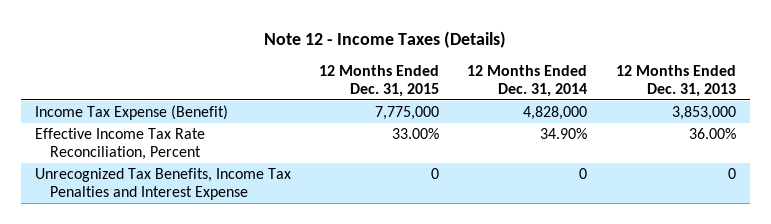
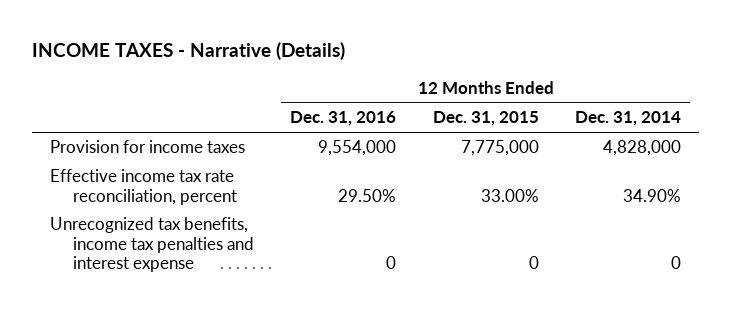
- Note 12 - Income Taxes (Details)
+ INCOME TAXES - Narrative (Details)
- | 12 Months Ended Dec. 31, 2015 | 12 Months Ended Dec. 31, 2014 | 12 Months Ended Dec. 31, 2013
+ | 12 Months Ended Dec. 31, 2016 | 12 Months Ended Dec. 31, 2015 | 12 Months Ended Dec. 31, 2014
- Income Tax Expense (Benefit) | 7,775,000 | 4,828,000 | 3,853,000
- Effective Income Tax Rate Reconciliation, Percent | 33.00% | 34.90% | 36.00%
- Unrecognized Tax Benefits, Income Tax Penalties and Interest Expense | 0 | 0 | 0
+ Provision for income taxes | 9,554,000 | 7,775,000 | 4,828,000
+ Effective income tax rate reconciliation, percent | 29.50% | 33.00% | 34.90%
+ Unrecognized tax benefits, income tax penalties and interest expense | 0 | 0 | 0

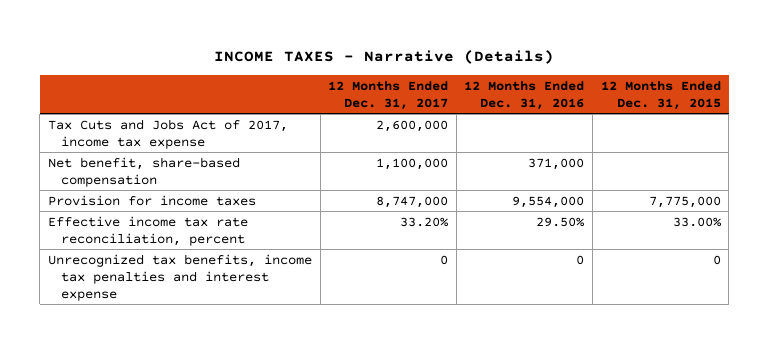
- | 12 Months Ended Dec. 31, 2016 | 12 Months Ended Dec. 31, 2015 | 12 Months Ended Dec. 31, 2014
+ | 12 Months Ended Dec. 31, 2017 | 12 Months Ended Dec. 31, 2016 | 12 Months Ended Dec. 31, 2015
+ Tax Cuts and Jobs Act of 2017, income tax expense | 2,600,000 | |
+ Net benefit, share-based compensation | 1,100,000 | 371,000 |

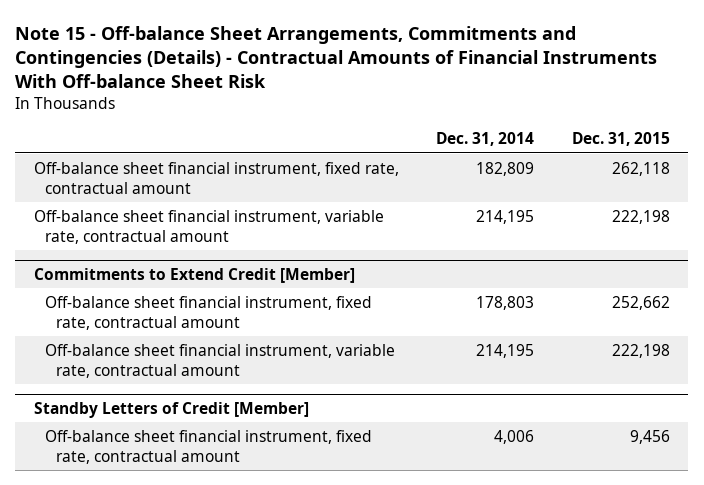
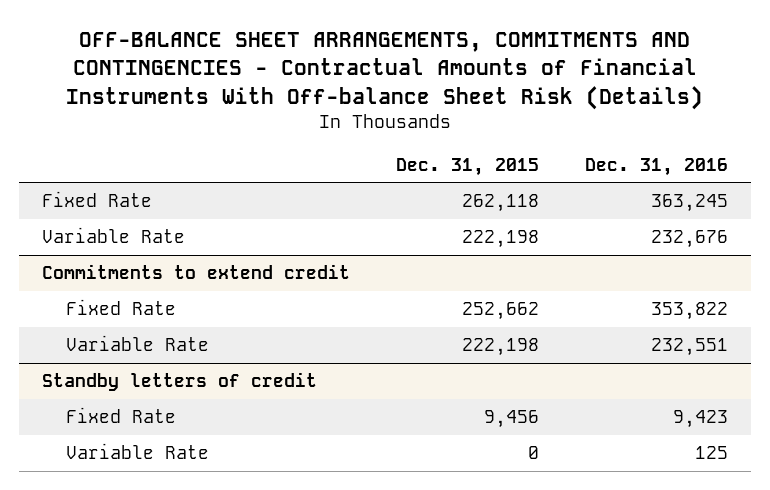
- Note 15 - Off-balance Sheet Arrangements, Commitments and Contingencies (Details) - Contractual Amounts of Financial Instruments With Off-balance Sheet Risk
+ OFF-BALANCE SHEET ARRANGEMENTS, COMMITMENTS AND CONTINGENCIES - Contractual Amounts of Financial Instruments With Off-balance Sheet Risk (Details)
- | Dec. 31, 2014 | Dec. 31, 2015
+ | Dec. 31, 2015 | Dec. 31, 2016
- Off-balance sheet financial instrument, fixed rate, contractual amount | 182,809 | 262,118
- Off-balance sheet financial instrument, variable rate, contractual amount | 214,195 | 222,198
- Commitments to Extend Credit [Member]
- Off-balance sheet financial instrument, fixed rate, contractual amount | 178,803 | 252,662
- Off-balance sheet financial instrument, variable rate, contractual amount | 214,195 | 222,198
- Standby Letters of Credit [Member]
- Off-balance sheet financial instrument, fixed rate, contractual amount | 4,006 | 9,456
+ Fixed Rate | 262,118 | 363,245
+ Variable Rate | 222,198 | 232,676
+ Commitments to extend credit
+ Fixed Rate | 252,662 | 353,822
+ Variable Rate | 222,198 | 232,551
+ Standby letters of credit
+ Fixed Rate | 9,456 | 9,423
+ Variable Rate | 0 | 125

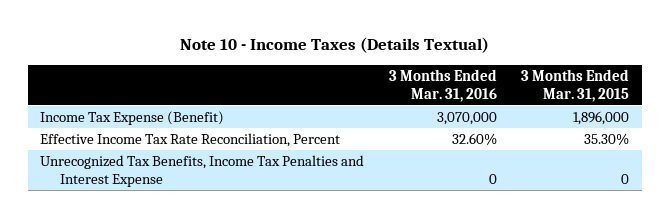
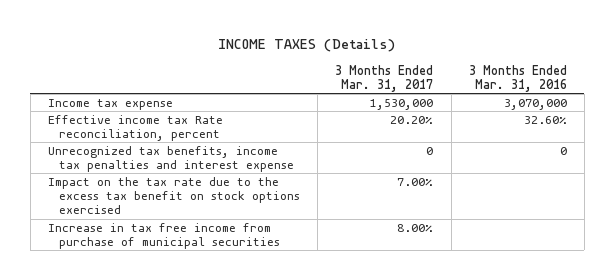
- Note 10 - Income Taxes (Details Textual)
+ INCOME TAXES (Details)
- | 3 Months Ended Mar. 31, 2016 | 3 Months Ended Mar. 31, 2015
+ | 3 Months Ended Mar. 31, 2017 | 3 Months Ended Mar. 31, 2016
- Income Tax Expense (Benefit) | 3,070,000 | 1,896,000
- Effective Income Tax Rate Reconciliation, Percent | 32.60% | 35.30%
- Unrecognized Tax Benefits, Income Tax Penalties and Interest Expense | 0 | 0
+ Income tax expense | 1,530,000 | 3,070,000
+ Effective income tax Rate reconciliation, percent | 20.20% | 32.60%
+ Unrecognized tax benefits, income tax penalties and interest expense | 0 | 0
+ Impact on the tax rate due to the excess tax benefit on stock options exercised | 7.00% |
+ Increase in tax free income from purchase of municipal securities | 8.00% |

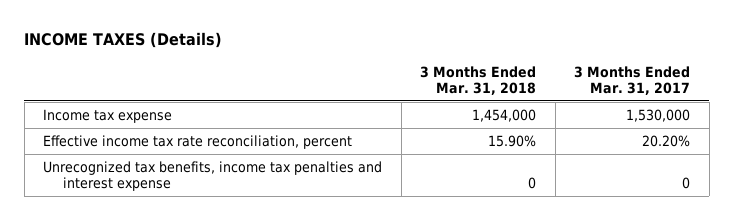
- | 3 Months Ended Mar. 31, 2017 | 3 Months Ended Mar. 31, 2016
+ | 3 Months Ended Mar. 31, 2018 | 3 Months Ended Mar. 31, 2017
- Effective income tax Rate reconciliation, percent | 20.20% | 32.60%
+ Effective income tax rate reconciliation, percent | 15.90% | 20.20%
- Impact on the tax rate due to the excess tax benefit on stock options exercised | 7.00% |
- Increase in tax free income from purchase of municipal securities | 8.00% |

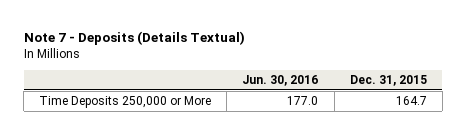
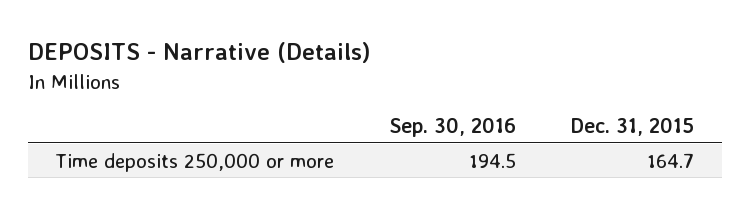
- Note 7 - Deposits (Details Textual)
+ DEPOSITS - Narrative (Details)
- | Jun. 30, 2016 | Dec. 31, 2015
+ | Sep. 30, 2016 | Dec. 31, 2015
- Time Deposits 250,000 or More | 177.0 | 164.7
+ Time deposits 250,000 or more | 194.5 | 164.7

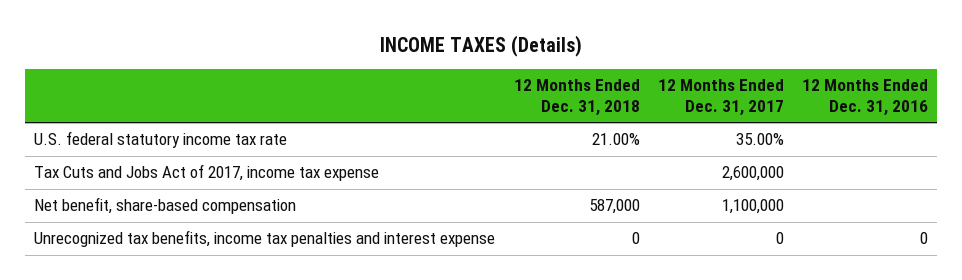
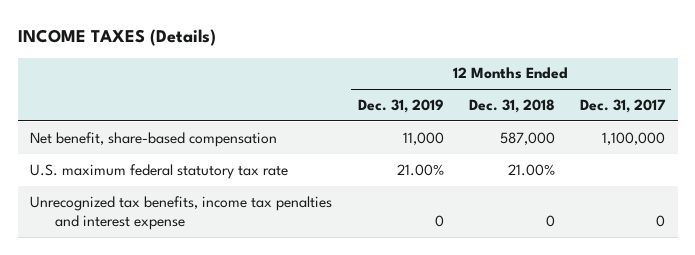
- | 12 Months Ended Dec. 31, 2018 | 12 Months Ended Dec. 31, 2017 | 12 Months Ended Dec. 31, 2016
+ | 12 Months Ended Dec. 31, 2019 | 12 Months Ended Dec. 31, 2018 | 12 Months Ended Dec. 31, 2017
- U.S. federal statutory income tax rate | 21.00% | 35.00% |
- Tax Cuts and Jobs Act of 2017, income tax expense | | 2,600,000 |
+ U.S. maximum federal statutory tax rate | 21.00% | 21.00% |

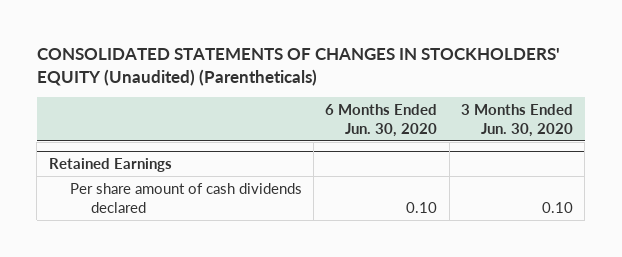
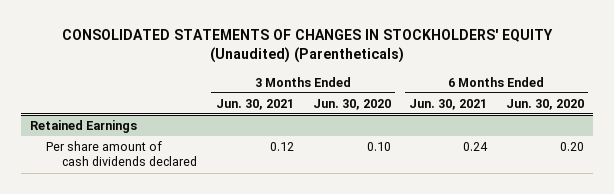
- | 6 Months Ended Jun. 30, 2020 | 3 Months Ended Jun. 30, 2020
+ | 3 Months Ended Jun. 30, 2021 | 3 Months Ended Jun. 30, 2020 | 6 Months Ended Jun. 30, 2021 | 6 Months Ended Jun. 30, 2020
@ Retained Earnings
- Per share amount of cash dividends declared | 0.10 | 0.10
+ Per share amount of cash dividends declared | 0.12 | 0.10 | 0.24 | 0.20

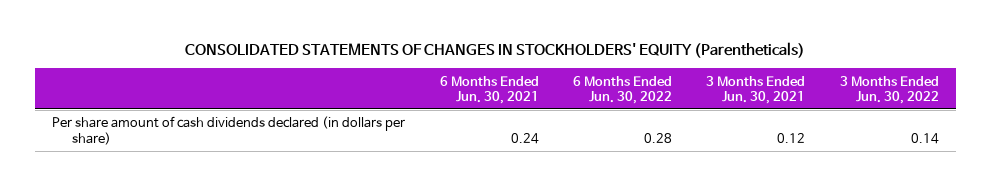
- CONSOLIDATED STATEMENTS OF CHANGES IN STOCKHOLDERS' EQUITY (Unaudited) (Parentheticals)
+ CONSOLIDATED STATEMENTS OF CHANGES IN STOCKHOLDERS' EQUITY (Parentheticals)
- | 3 Months Ended Jun. 30, 2021 | 3 Months Ended Jun. 30, 2020 | 6 Months Ended Jun. 30, 2021 | 6 Months Ended Jun. 30, 2020
+ | 6 Months Ended Jun. 30, 2021 | 6 Months Ended Jun. 30, 2022 | 3 Months Ended Jun. 30, 2021 | 3 Months Ended Jun. 30, 2022
- Retained Earnings
- Per share amount of cash dividends declared | 0.12 | 0.10 | 0.24 | 0.20
+ Per share amount of cash dividends declared (in dollars per share) | 0.24 | 0.28 | 0.12 | 0.14

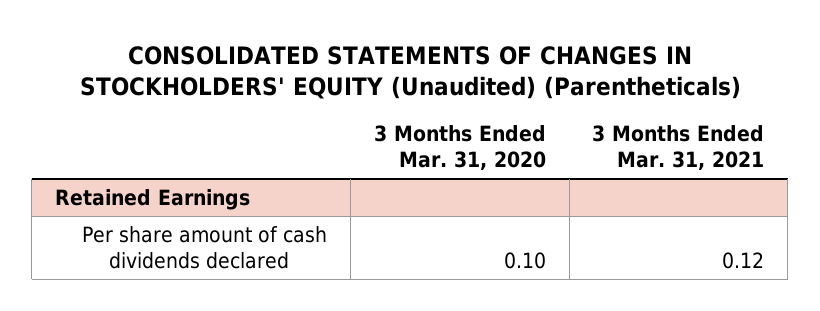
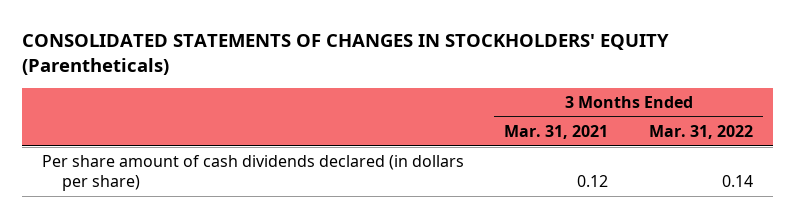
- CONSOLIDATED STATEMENTS OF CHANGES IN STOCKHOLDERS' EQUITY (Unaudited) (Parentheticals)
+ CONSOLIDATED STATEMENTS OF CHANGES IN STOCKHOLDERS' EQUITY (Parentheticals)
- | 3 Months Ended Mar. 31, 2020 | 3 Months Ended Mar. 31, 2021
+ | 3 Months Ended Mar. 31, 2021 | 3 Months Ended Mar. 31, 2022
- Retained Earnings
- Per share amount of cash dividends declared | 0.10 | 0.12
+ Per share amount of cash dividends declared (in dollars per share) | 0.12 | 0.14

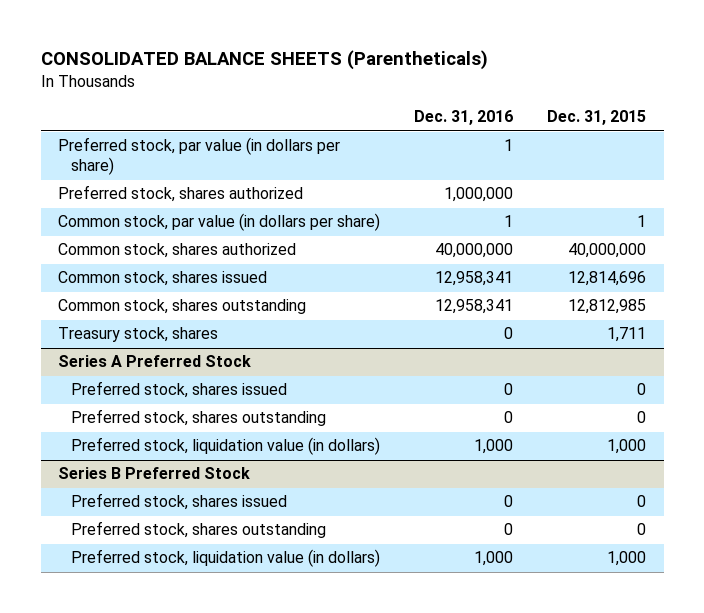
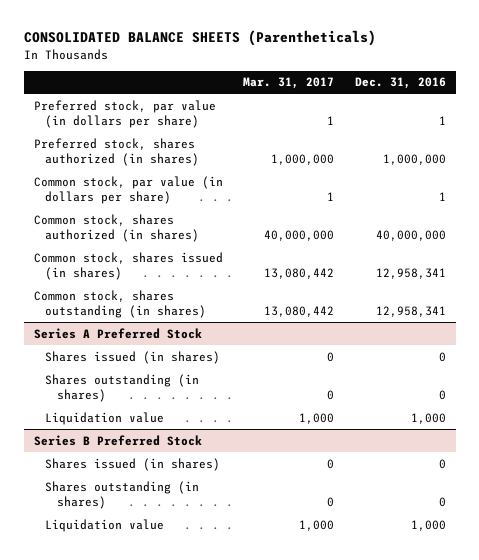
- | Dec. 31, 2016 | Dec. 31, 2015
+ | Mar. 31, 2017 | Dec. 31, 2016
- Preferred stock, shares authorized | 1,000,000 |
+ Preferred stock, shares authorized (in shares) | 1,000,000 | 1,000,000
- Common stock, shares authorized | 40,000,000 | 40,000,000
- Common stock, shares issued | 12,958,341 | 12,814,696
- Common stock, shares outstanding | 12,958,341 | 12,812,985
- Treasury stock, shares | 0 | 1,711
+ Common stock, shares authorized (in shares) | 40,000,000 | 40,000,000
+ Common stock, shares issued (in shares) | 13,080,442 | 12,958,341
+ Common stock, shares outstanding (in shares) | 13,080,442 | 12,958,341
@ Series A Preferred Stock
- Preferred stock, shares issued | 0 | 0
- Preferred stock, shares outstanding | 0 | 0
- Preferred stock, liquidation value (in dollars) | 1,000 | 1,000
+ Shares issued (in shares) | 0 | 0
+ Shares outstanding (in shares) | 0 | 0
+ Liquidation value | 1,000 | 1,000
@ Series B Preferred Stock
- Preferred stock, shares issued | 0 | 0
- Preferred stock, shares outstanding | 0 | 0
- Preferred stock, liquidation value (in dollars) | 1,000 | 1,000
+ Shares issued (in shares) | 0 | 0
+ Shares outstanding (in shares) | 0 | 0
+ Liquidation value | 1,000 | 1,000

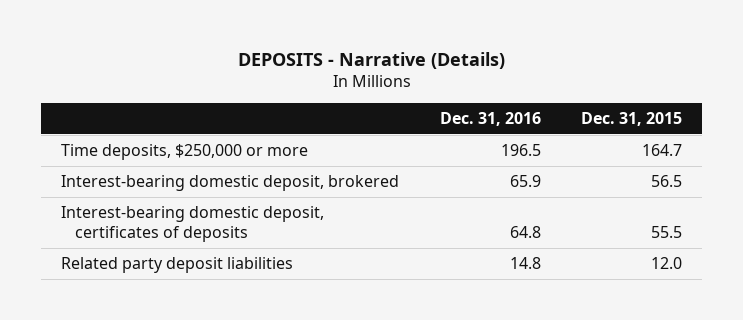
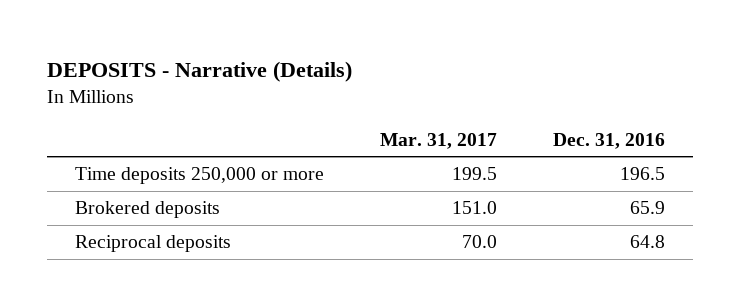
- | Dec. 31, 2016 | Dec. 31, 2015
+ | Mar. 31, 2017 | Dec. 31, 2016
- Time deposits, $250,000 or more | 196.5 | 164.7
- Interest-bearing domestic deposit, brokered | 65.9 | 56.5
- Interest-bearing domestic deposit, certificates of deposits | 64.8 | 55.5
- Related party deposit liabilities | 14.8 | 12.0
+ Time deposits 250,000 or more | 199.5 | 196.5
+ Brokered deposits | 151.0 | 65.9
+ Reciprocal deposits | 70.0 | 64.8

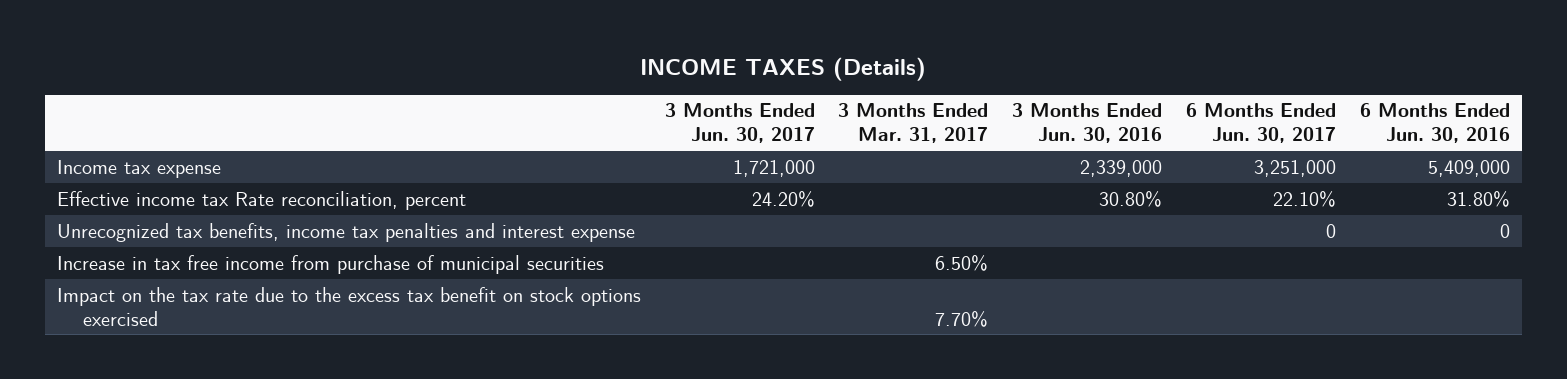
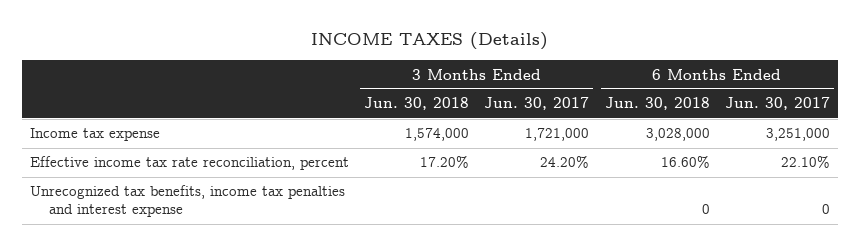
- | 3 Months Ended Jun. 30, 2017 | 3 Months Ended Mar. 31, 2017 | 3 Months Ended Jun. 30, 2016 | 6 Months Ended Jun. 30, 2017 | 6 Months Ended Jun. 30, 2016
+ | 3 Months Ended Jun. 30, 2018 | 3 Months Ended Jun. 30, 2017 | 6 Months Ended Jun. 30, 2018 | 6 Months Ended Jun. 30, 2017
- Effective income tax Rate reconciliation, percent | 24.20% | | 30.80% | 22.10% | 31.80%
+ Effective income tax rate reconciliation, percent | 17.20% | 24.20% | 16.60% | 22.10%
- Increase in tax free income from purchase of municipal securities | | 6.50% | | |
- Impact on the tax rate due to the excess tax benefit on stock options exercised | | 7.70% | | |

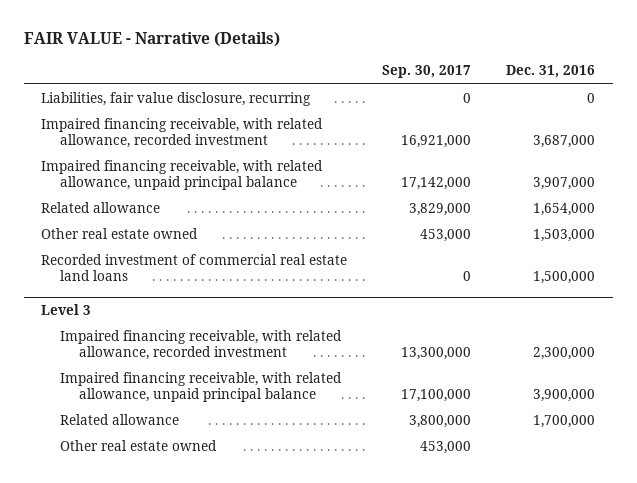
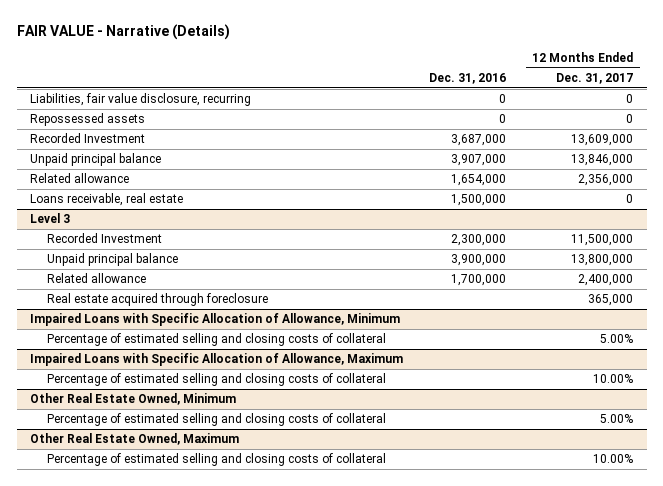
- | Sep. 30, 2017 | Dec. 31, 2016
+ | Dec. 31, 2016 | 12 Months Ended Dec. 31, 2017
- Impaired financing receivable, with related allowance, recorded investment | 16,921,000 | 3,687,000
- Impaired financing receivable, with related allowance, unpaid principal balance | 17,142,000 | 3,907,000
+ Repossessed assets | 0 | 0
+ Recorded Investment | 3,687,000 | 13,609,000
+ Unpaid principal balance | 3,907,000 | 13,846,000
- Other real estate owned | 453,000 | 1,503,000
- Recorded investment of commercial real estate land loans | 0 | 1,500,000
+ Loans receivable, real estate | 1,500,000 | 0
@ Level 3
- Impaired financing receivable, with related allowance, recorded investment | 13,300,000 | 2,300,000
- Impaired financing receivable, with related allowance, unpaid principal balance | 17,100,000 | 3,900,000
+ Recorded Investment | 2,300,000 | 11,500,000
+ Unpaid principal balance | 3,900,000 | 13,800,000
- Other real estate owned | 453,000 |
+ Real estate acquired through foreclosure | | 365,000
+ Impaired Loans with Specific Allocation of Allowance, Minimum
+ Percentage of estimated selling and closing costs of collateral | | 5.00%
+ Impaired Loans with Specific Allocation of Allowance, Maximum
+ Percentage of estimated selling and closing costs of collateral | | 10.00%
+ Other Real Estate Owned, Minimum
+ Percentage of estimated selling and closing costs of collateral | | 5.00%
+ Other Real Estate Owned, Maximum
+ Percentage of estimated selling and closing costs of collateral | | 10.00%

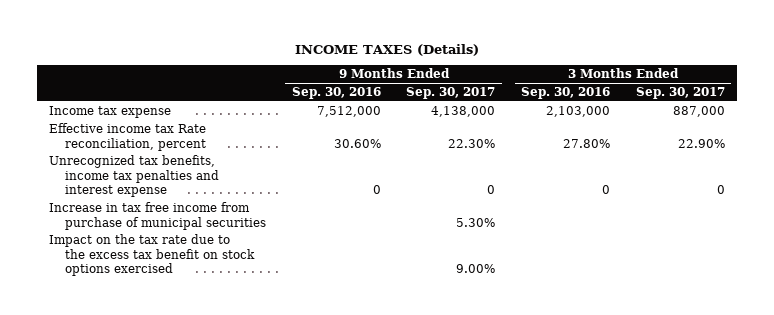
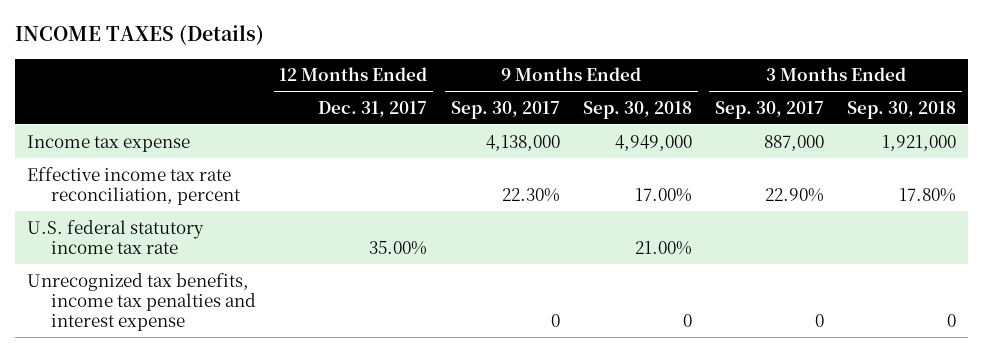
- | 9 Months Ended Sep. 30, 2016 | 9 Months Ended Sep. 30, 2017 | 3 Months Ended Sep. 30, 2016 | 3 Months Ended Sep. 30, 2017
+ | 12 Months Ended Dec. 31, 2017 | 9 Months Ended Sep. 30, 2017 | 9 Months Ended Sep. 30, 2018 | 3 Months Ended Sep. 30, 2017 | 3 Months Ended Sep. 30, 2018
- Effective income tax Rate reconciliation, percent | 30.60% | 22.30% | 27.80% | 22.90%
+ Effective income tax rate reconciliation, percent | | 22.30% | 17.00% | 22.90% | 17.80%
+ U.S. federal statutory income tax rate | 35.00% | | 21.00% | |
- Increase in tax free income from purchase of municipal securities | | 5.30% | |
- Impact on the tax rate due to the excess tax benefit on stock options exercised | | 9.00% | |

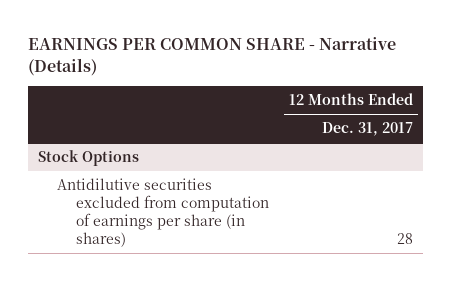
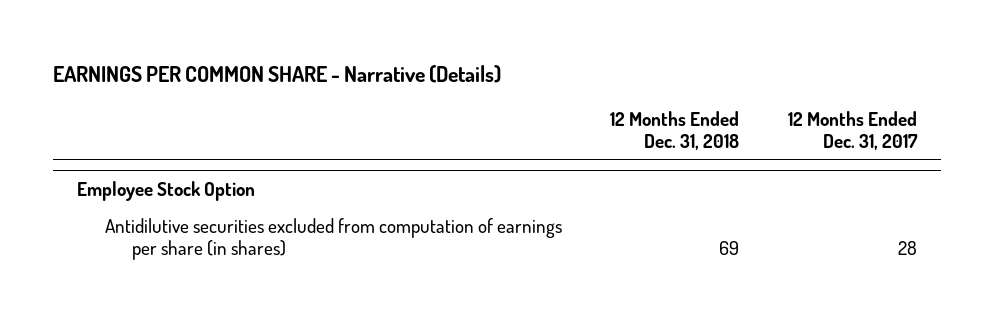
- | 12 Months Ended Dec. 31, 2017
+ | 12 Months Ended Dec. 31, 2018 | 12 Months Ended Dec. 31, 2017
- Stock Options
+ Employee Stock Option

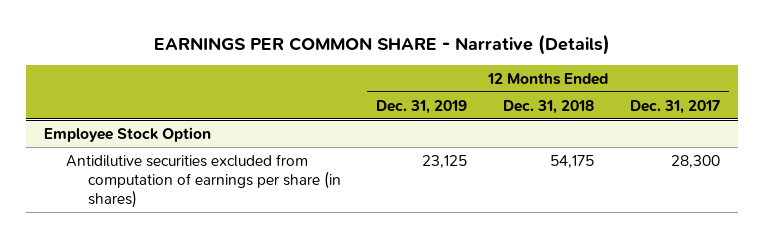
- | 12 Months Ended Dec. 31, 2018 | 12 Months Ended Dec. 31, 2017
+ | 12 Months Ended Dec. 31, 2019 | 12 Months Ended Dec. 31, 2018 | 12 Months Ended Dec. 31, 2017
@ Employee Stock Option
- Antidilutive securities excluded from computation of earnings per share (in shares) | 69 | 28
+ Antidilutive securities excluded from computation of earnings per share (in shares) | 23,125 | 54,175 | 28,300

